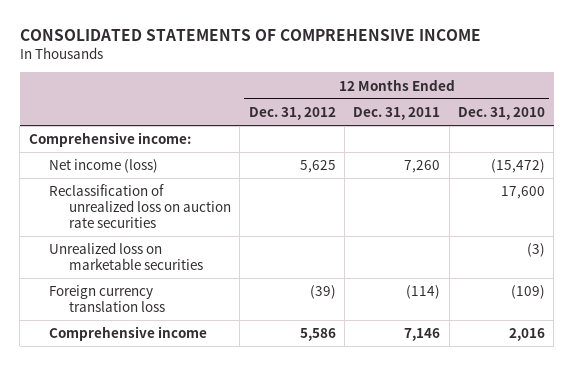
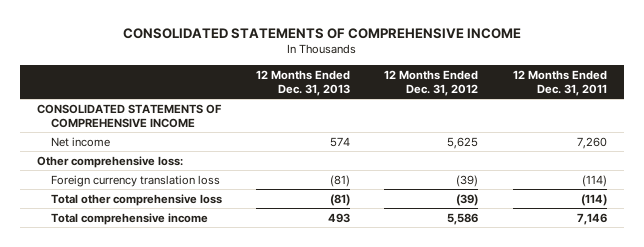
- | 12 Months Ended Dec. 31, 2012 | 12 Months Ended Dec. 31, 2011 | 12 Months Ended Dec. 31, 2010
+ | 12 Months Ended Dec. 31, 2013 | 12 Months Ended Dec. 31, 2012 | 12 Months Ended Dec. 31, 2011
- Comprehensive income:
- Net income (loss) | 5,625 | 7,260 | (15,472)
- Reclassification of unrealized loss on auction rate securities | | | 17,600
- Unrealized loss on marketable securities | | | (3)
+ CONSOLIDATED STATEMENTS OF COMPREHENSIVE INCOME
+ Net income | 574 | 5,625 | 7,260
+ Other comprehensive loss:
- Comprehensive income | 5,586 | 7,146 | 2,016
+ Total other comprehensive loss | (81) | (39) | (114)
+ Total comprehensive income | 493 | 5,586 | 7,146

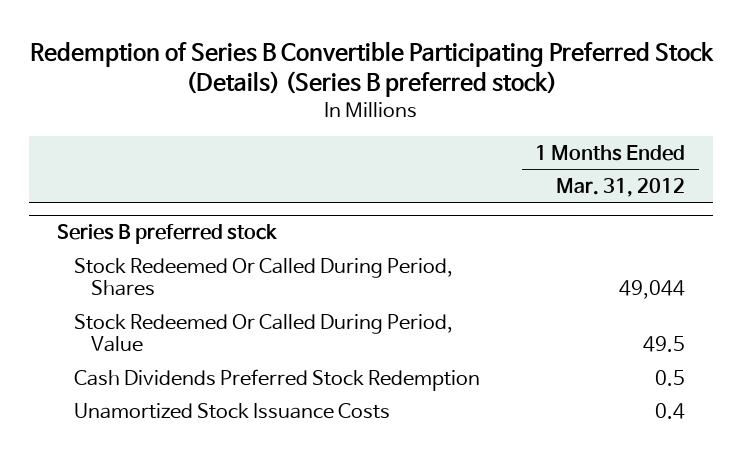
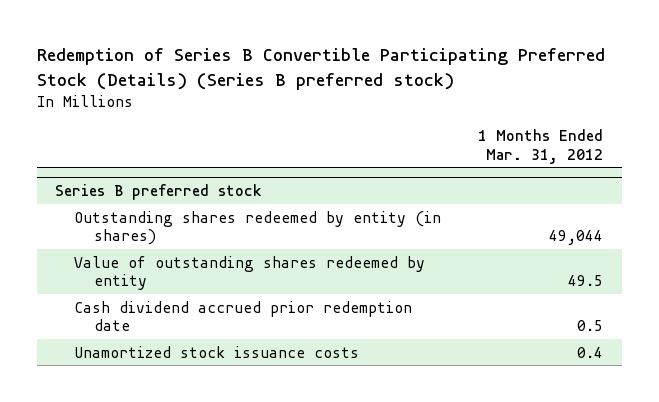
@ Series B preferred stock
- Stock Redeemed Or Called During Period, Shares | 49,044
- Stock Redeemed Or Called During Period, Value | 49.5
- Cash Dividends Preferred Stock Redemption | 0.5
- Unamortized Stock Issuance Costs | 0.4
+ Outstanding shares redeemed by entity (in shares) | 49,044
+ Value of outstanding shares redeemed by entity | 49.5
+ Cash dividend accrued prior redemption date | 0.5
+ Unamortized stock issuance costs | 0.4

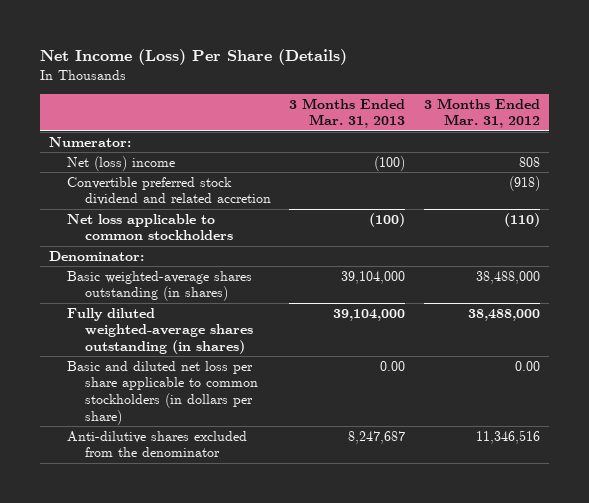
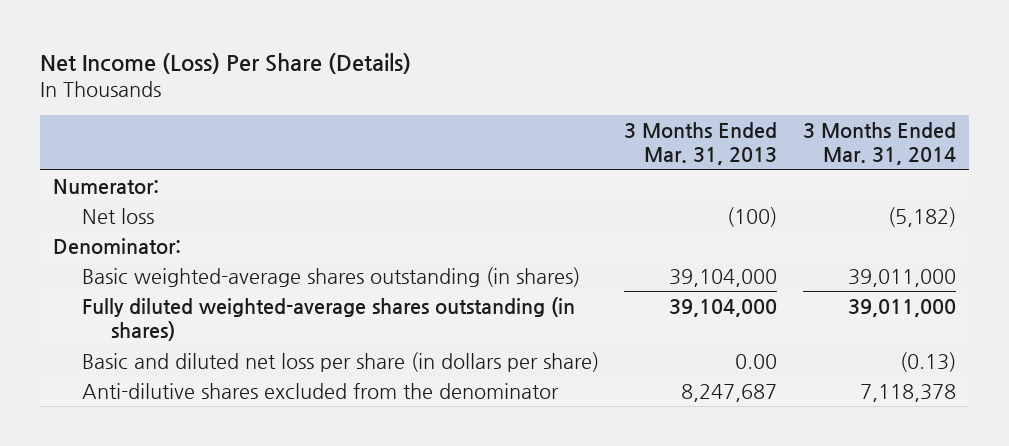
- | 3 Months Ended Mar. 31, 2013 | 3 Months Ended Mar. 31, 2012
+ | 3 Months Ended Mar. 31, 2013 | 3 Months Ended Mar. 31, 2014
- Net (loss) income | (100) | 808
- Convertible preferred stock dividend and related accretion | | (918)
- Net loss applicable to common stockholders | (100) | (110)
+ Net loss | (100) | (5,182)
- Basic and diluted net loss per share applicable to common stockholders (in dollars per share) | 0.00 | 0.00
+ Basic and diluted net loss per share (in dollars per share) | 0.00 | (0.13)

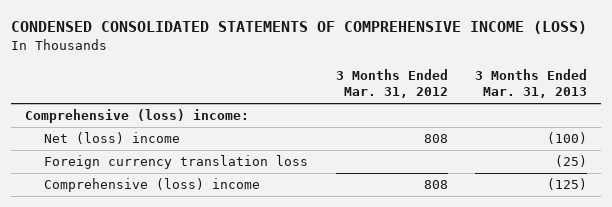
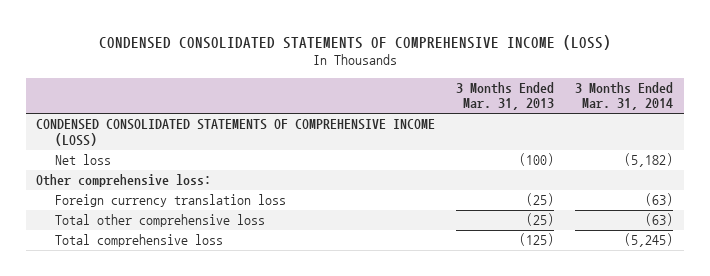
- | 3 Months Ended Mar. 31, 2012 | 3 Months Ended Mar. 31, 2013
+ | 3 Months Ended Mar. 31, 2013 | 3 Months Ended Mar. 31, 2014
- Comprehensive (loss) income:
- Net (loss) income | 808 | (100)
+ CONDENSED CONSOLIDATED STATEMENTS OF COMPREHENSIVE INCOME (LOSS)
+ Net loss | (100) | (5,182)
+ Other comprehensive loss:
- Comprehensive (loss) income | 808 | (125)
+ Total other comprehensive loss | (25) | (63)
+ Total comprehensive loss | (125) | (5,245)

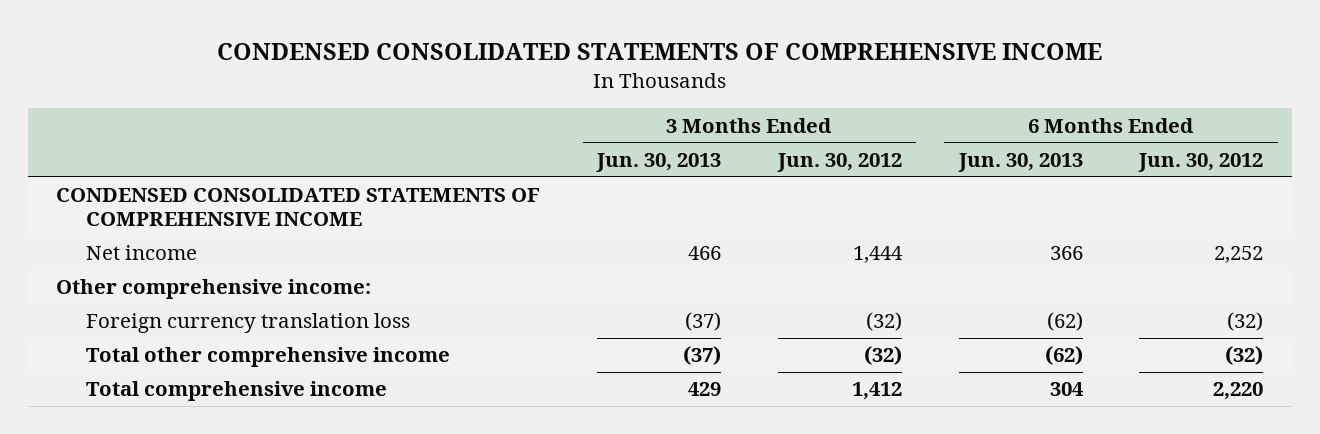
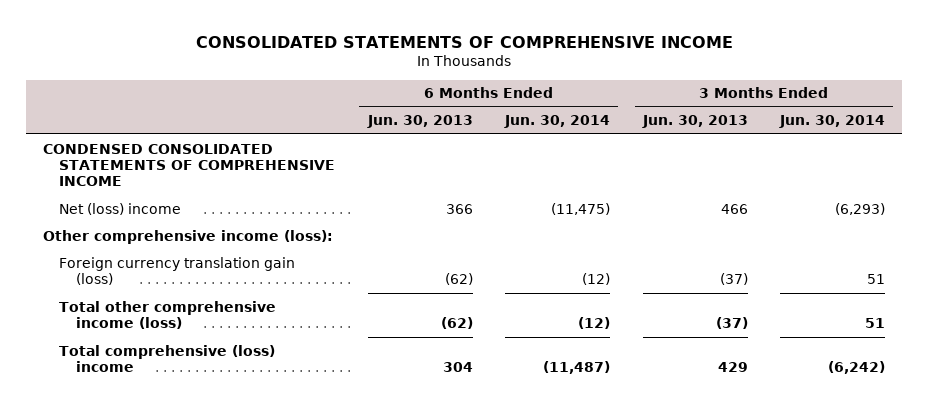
- CONDENSED CONSOLIDATED STATEMENTS OF COMPREHENSIVE INCOME
+ CONSOLIDATED STATEMENTS OF COMPREHENSIVE INCOME
- | 3 Months Ended Jun. 30, 2013 | 3 Months Ended Jun. 30, 2012 | 6 Months Ended Jun. 30, 2013 | 6 Months Ended Jun. 30, 2012
+ | 6 Months Ended Jun. 30, 2013 | 6 Months Ended Jun. 30, 2014 | 3 Months Ended Jun. 30, 2013 | 3 Months Ended Jun. 30, 2014
- Net income | 466 | 1,444 | 366 | 2,252
- Other comprehensive income:
- Foreign currency translation loss | (37) | (32) | (62) | (32)
- Total other comprehensive income | (37) | (32) | (62) | (32)
- Total comprehensive income | 429 | 1,412 | 304 | 2,220
+ Net (loss) income | 366 | (11,475) | 466 | (6,293)
+ Other comprehensive income (loss):
+ Foreign currency translation gain (loss) | (62) | (12) | (37) | 51
+ Total other comprehensive income (loss) | (62) | (12) | (37) | 51
+ Total comprehensive (loss) income | 304 | (11,487) | 429 | (6,242)

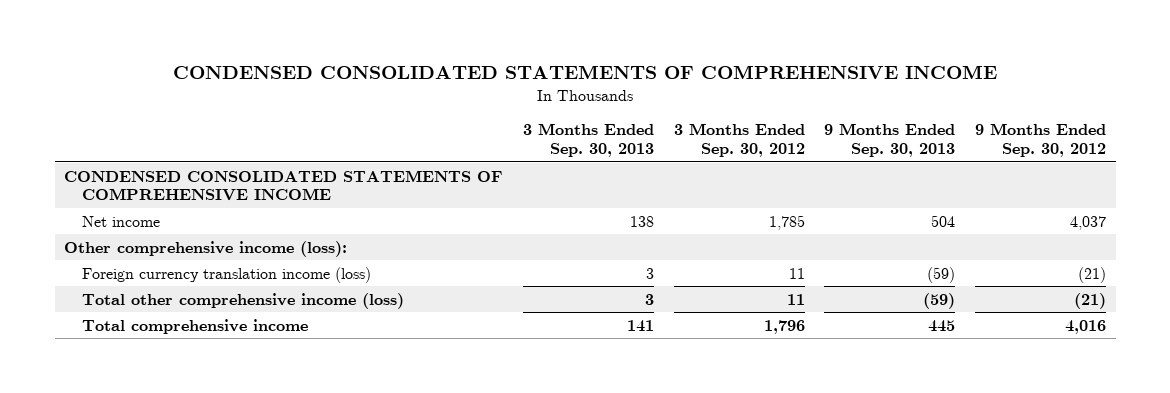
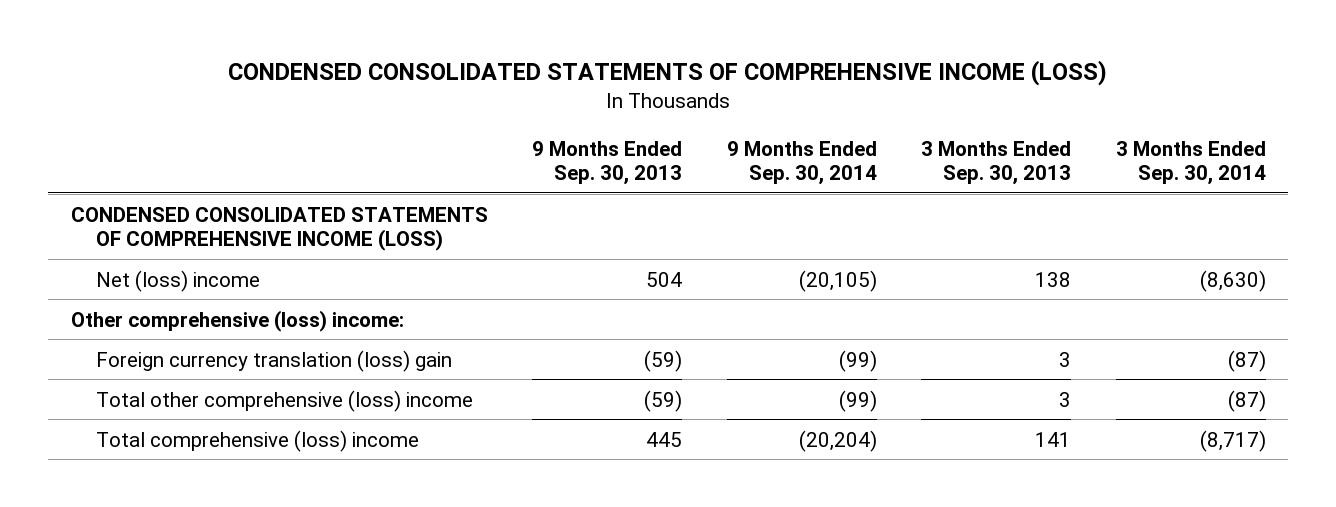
- CONDENSED CONSOLIDATED STATEMENTS OF COMPREHENSIVE INCOME
+ CONDENSED CONSOLIDATED STATEMENTS OF COMPREHENSIVE INCOME (LOSS)
- | 3 Months Ended Sep. 30, 2013 | 3 Months Ended Sep. 30, 2012 | 9 Months Ended Sep. 30, 2013 | 9 Months Ended Sep. 30, 2012
+ | 9 Months Ended Sep. 30, 2013 | 9 Months Ended Sep. 30, 2014 | 3 Months Ended Sep. 30, 2013 | 3 Months Ended Sep. 30, 2014
- CONDENSED CONSOLIDATED STATEMENTS OF COMPREHENSIVE INCOME
- Net income | 138 | 1,785 | 504 | 4,037
- Other comprehensive income (loss):
- Foreign currency translation income (loss) | 3 | 11 | (59) | (21)
- Total other comprehensive income (loss) | 3 | 11 | (59) | (21)
- Total comprehensive income | 141 | 1,796 | 445 | 4,016
+ CONDENSED CONSOLIDATED STATEMENTS OF COMPREHENSIVE INCOME (LOSS)
+ Net (loss) income | 504 | (20,105) | 138 | (8,630)
+ Other comprehensive (loss) income:
+ Foreign currency translation (loss) gain | (59) | (99) | 3 | (87)
+ Total other comprehensive (loss) income | (59) | (99) | 3 | (87)
+ Total comprehensive (loss) income | 445 | (20,204) | 141 | (8,717)

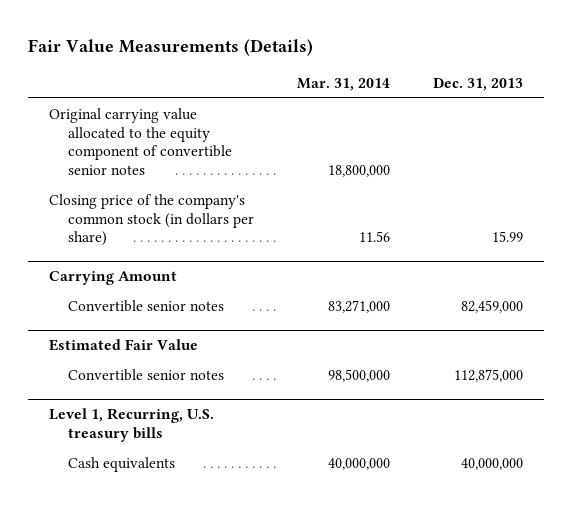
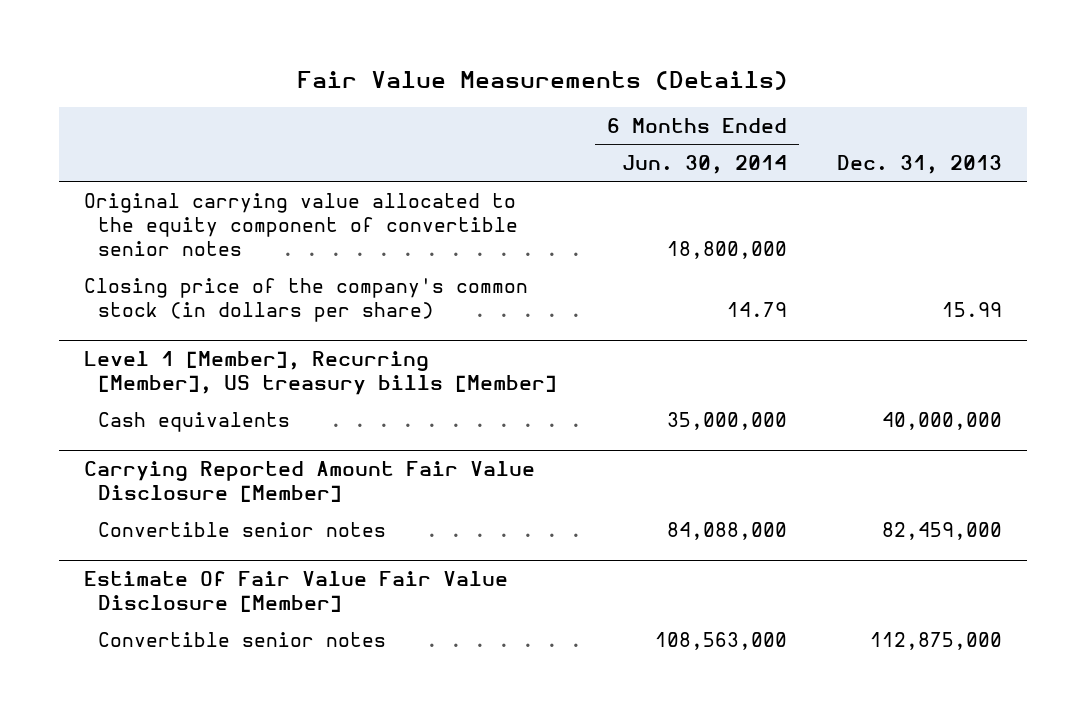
- | Mar. 31, 2014 | Dec. 31, 2013
+ | 6 Months Ended Jun. 30, 2014 | Dec. 31, 2013
- Carrying Amount
+ Level 1 [Member], Recurring [Member], US treasury bills [Member]
+ Cash equivalents | 35,000,000 | 40,000,000
+ Carrying Reported Amount Fair Value Disclosure [Member]
- Estimated Fair Value
+ Estimate Of Fair Value Fair Value Disclosure [Member]
- Level 1, Recurring, U.S. treasury bills
- Cash equivalents | 40,000,000 | 40,000,000

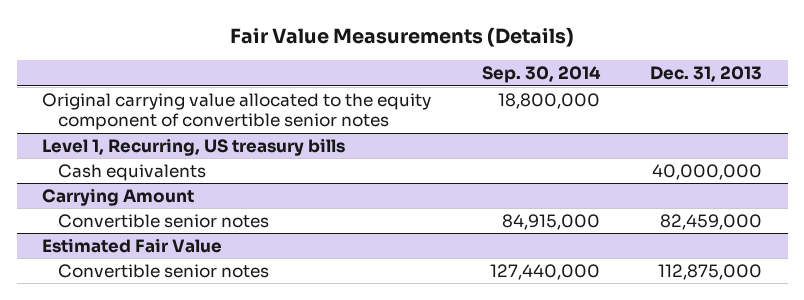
- | 6 Months Ended Jun. 30, 2014 | Dec. 31, 2013
+ | Sep. 30, 2014 | Dec. 31, 2013
- Closing price of the company's common stock (in dollars per share) | 14.79 | 15.99
- Level 1 [Member], Recurring [Member], US treasury bills [Member]
+ Level 1, Recurring, US treasury bills
- Carrying Reported Amount Fair Value Disclosure [Member]
+ Carrying Amount
- Estimate Of Fair Value Fair Value Disclosure [Member]
+ Estimated Fair Value

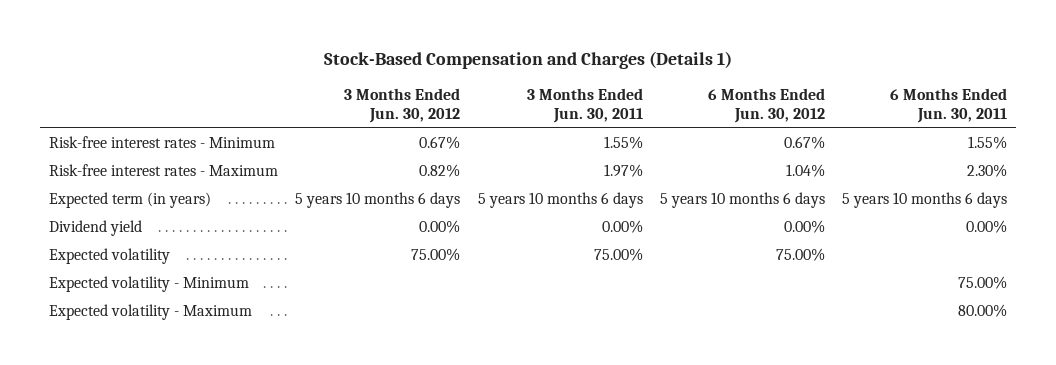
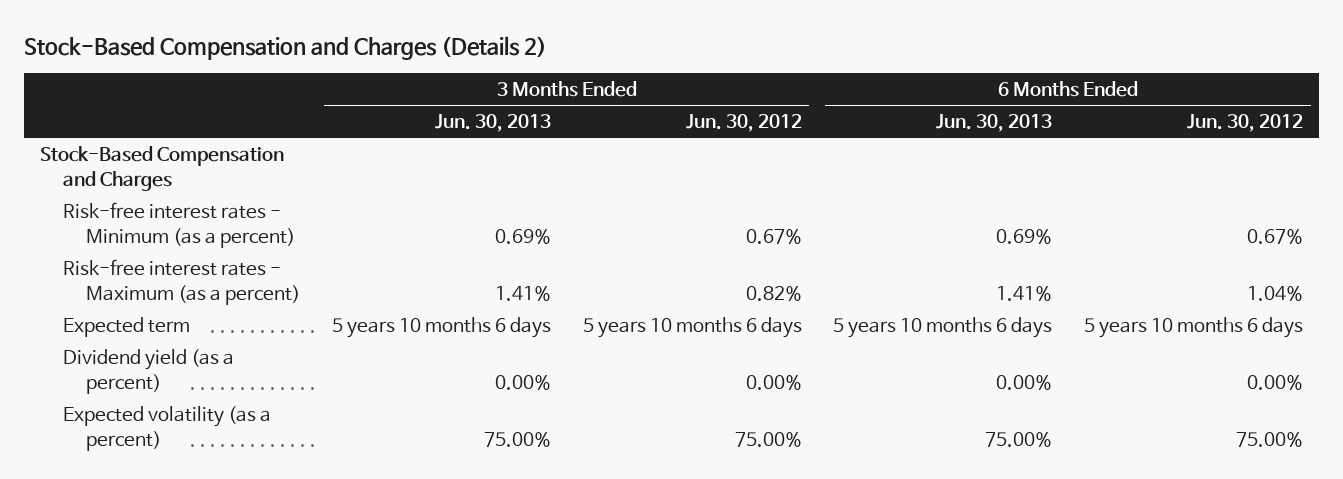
- Stock-Based Compensation and Charges (Details 1)
+ Stock-Based Compensation and Charges (Details 2)
- | 3 Months Ended Jun. 30, 2012 | 3 Months Ended Jun. 30, 2011 | 6 Months Ended Jun. 30, 2012 | 6 Months Ended Jun. 30, 2011
+ | 3 Months Ended Jun. 30, 2013 | 3 Months Ended Jun. 30, 2012 | 6 Months Ended Jun. 30, 2013 | 6 Months Ended Jun. 30, 2012
- Risk-free interest rates - Minimum | 0.67% | 1.55% | 0.67% | 1.55%
- Risk-free interest rates - Maximum | 0.82% | 1.97% | 1.04% | 2.30%
- Expected term (in years) | 5 years 10 months 6 days | 5 years 10 months 6 days | 5 years 10 months 6 days | 5 years 10 months 6 days
- Dividend yield | 0.00% | 0.00% | 0.00% | 0.00%
- Expected volatility | 75.00% | 75.00% | 75.00% |
- Expected volatility - Minimum | | | | 75.00%
- Expected volatility - Maximum | | | | 80.00%
+ Stock-Based Compensation and Charges
+ Risk-free interest rates - Minimum (as a percent) | 0.69% | 0.67% | 0.69% | 0.67%
+ Risk-free interest rates - Maximum (as a percent) | 1.41% | 0.82% | 1.41% | 1.04%
+ Expected term | 5 years 10 months 6 days | 5 years 10 months 6 days | 5 years 10 months 6 days | 5 years 10 months 6 days
+ Dividend yield (as a percent) | 0.00% | 0.00% | 0.00% | 0.00%
+ Expected volatility (as a percent) | 75.00% | 75.00% | 75.00% | 75.00%

